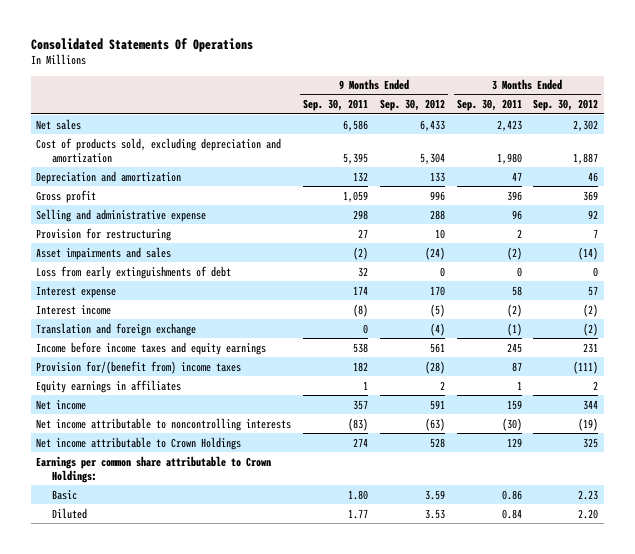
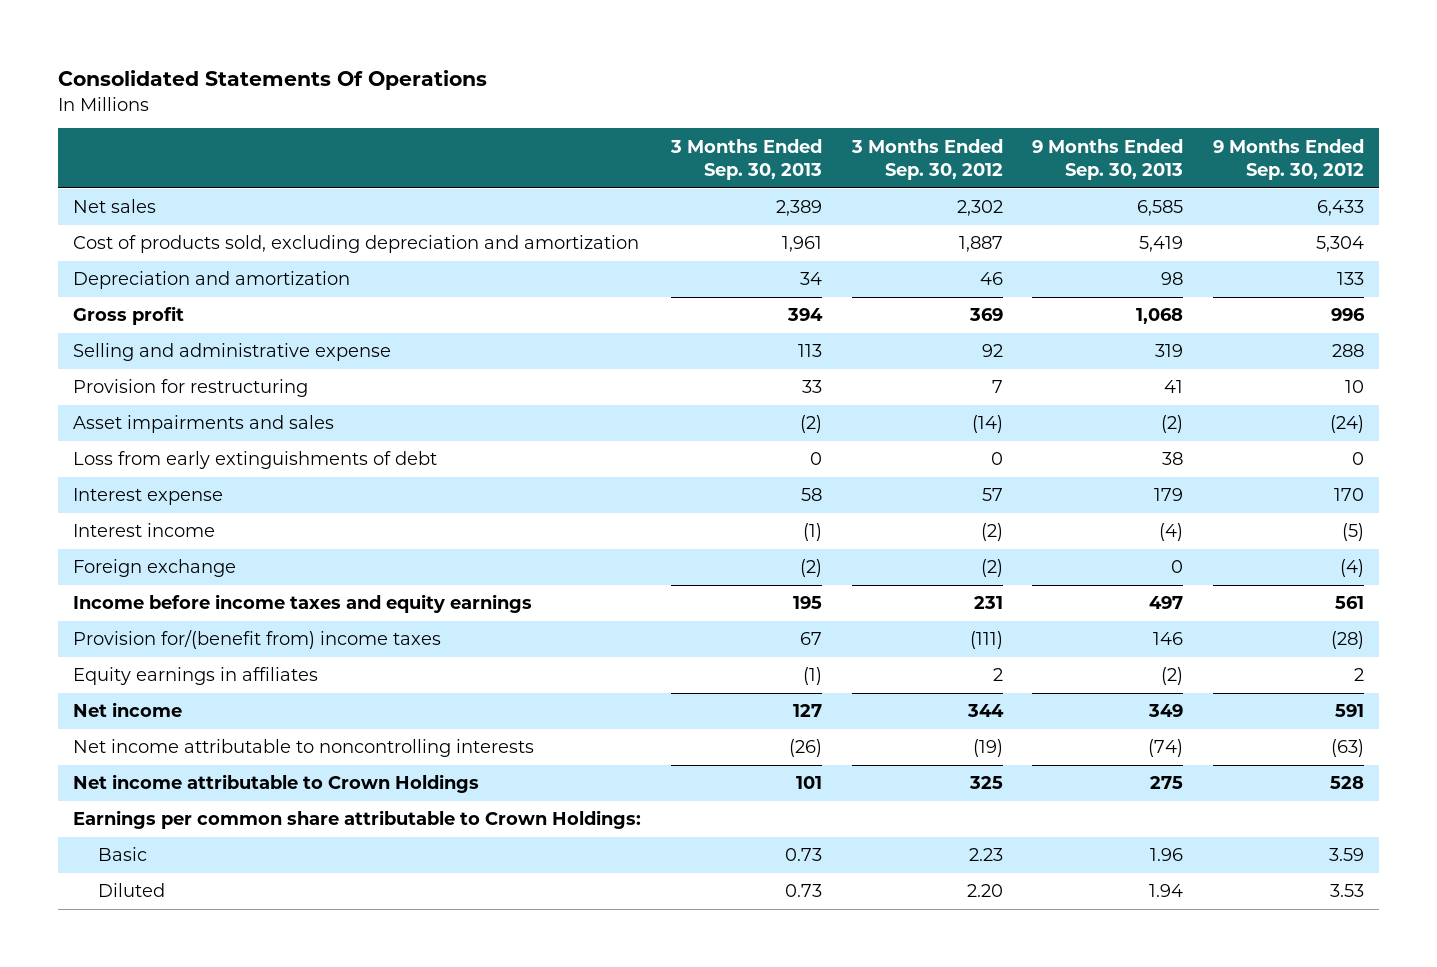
- | 9 Months Ended Sep. 30, 2011 | 9 Months Ended Sep. 30, 2012 | 3 Months Ended Sep. 30, 2011 | 3 Months Ended Sep. 30, 2012
+ | 3 Months Ended Sep. 30, 2013 | 3 Months Ended Sep. 30, 2012 | 9 Months Ended Sep. 30, 2013 | 9 Months Ended Sep. 30, 2012
- Translation and foreign exchange | 0 | (4) | (1) | (2)
+ Foreign exchange | (2) | (2) | 0 | (4)

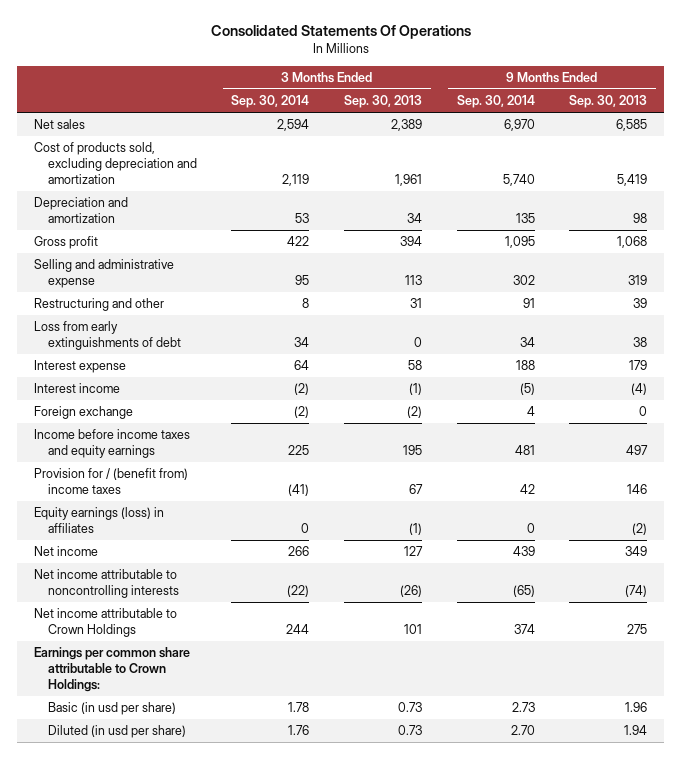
- | 3 Months Ended Sep. 30, 2013 | 3 Months Ended Sep. 30, 2012 | 9 Months Ended Sep. 30, 2013 | 9 Months Ended Sep. 30, 2012
+ | 3 Months Ended Sep. 30, 2014 | 3 Months Ended Sep. 30, 2013 | 9 Months Ended Sep. 30, 2014 | 9 Months Ended Sep. 30, 2013
- Provision for restructuring | 33 | 7 | 41 | 10
- Asset impairments and sales | (2) | (14) | (2) | (24)
+ Restructuring and other | 8 | 31 | 91 | 39
- Provision for/(benefit from) income taxes | 67 | (111) | 146 | (28)
- Equity earnings in affiliates | (1) | 2 | (2) | 2
+ Provision for / (benefit from) income taxes | (41) | 67 | 42 | 146
+ Equity earnings (loss) in affiliates | 0 | (1) | 0 | (2)
- Basic | 0.73 | 2.23 | 1.96 | 3.59
- Diluted | 0.73 | 2.20 | 1.94 | 3.53
+ Basic (in usd per share) | 1.78 | 0.73 | 2.73 | 1.96
+ Diluted (in usd per share) | 1.76 | 0.73 | 2.70 | 1.94

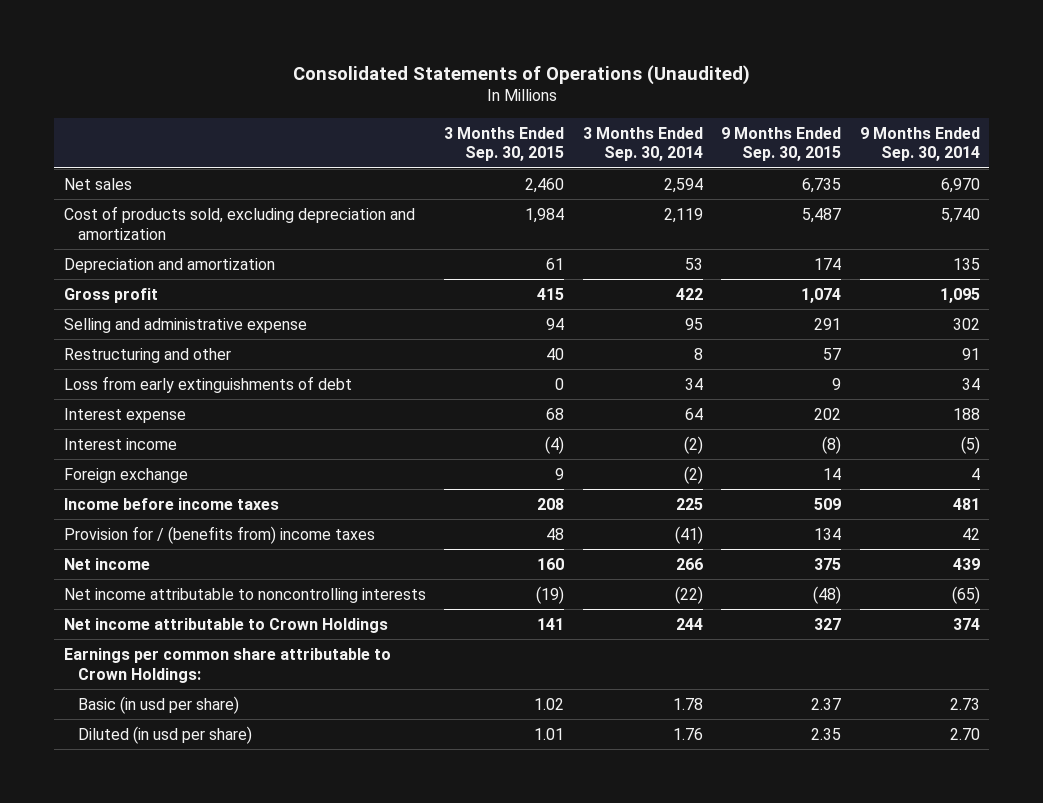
- Consolidated Statements Of Operations
+ Consolidated Statements of Operations (Unaudited)
- | 3 Months Ended Sep. 30, 2014 | 3 Months Ended Sep. 30, 2013 | 9 Months Ended Sep. 30, 2014 | 9 Months Ended Sep. 30, 2013
+ | 3 Months Ended Sep. 30, 2015 | 3 Months Ended Sep. 30, 2014 | 9 Months Ended Sep. 30, 2015 | 9 Months Ended Sep. 30, 2014
- Income before income taxes and equity earnings | 225 | 195 | 481 | 497
- Provision for / (benefit from) income taxes | (41) | 67 | 42 | 146
- Equity earnings (loss) in affiliates | 0 | (1) | 0 | (2)
+ Income before income taxes | 208 | 225 | 509 | 481
+ Provision for / (benefits from) income taxes | 48 | (41) | 134 | 42

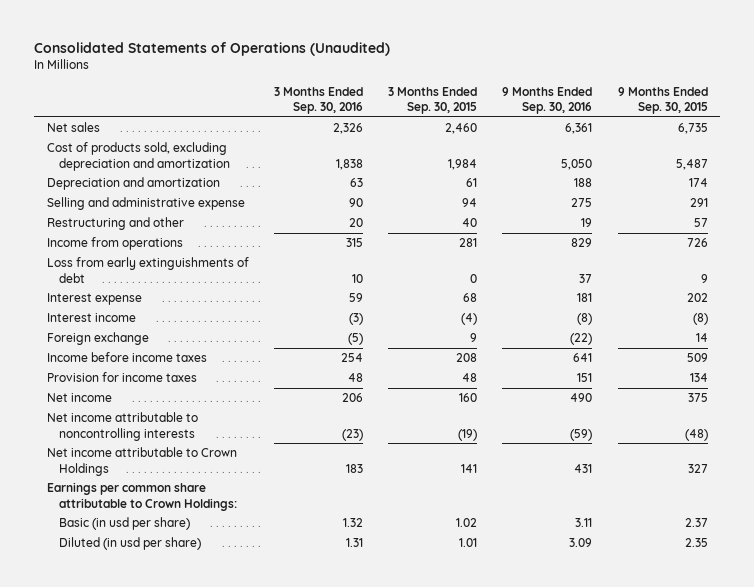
- | 3 Months Ended Sep. 30, 2015 | 3 Months Ended Sep. 30, 2014 | 9 Months Ended Sep. 30, 2015 | 9 Months Ended Sep. 30, 2014
+ | 3 Months Ended Sep. 30, 2016 | 3 Months Ended Sep. 30, 2015 | 9 Months Ended Sep. 30, 2016 | 9 Months Ended Sep. 30, 2015
- Gross profit | 415 | 422 | 1,074 | 1,095
+ Income from operations | 315 | 281 | 829 | 726
- Provision for / (benefits from) income taxes | 48 | (41) | 134 | 42
+ Provision for income taxes | 48 | 48 | 151 | 134

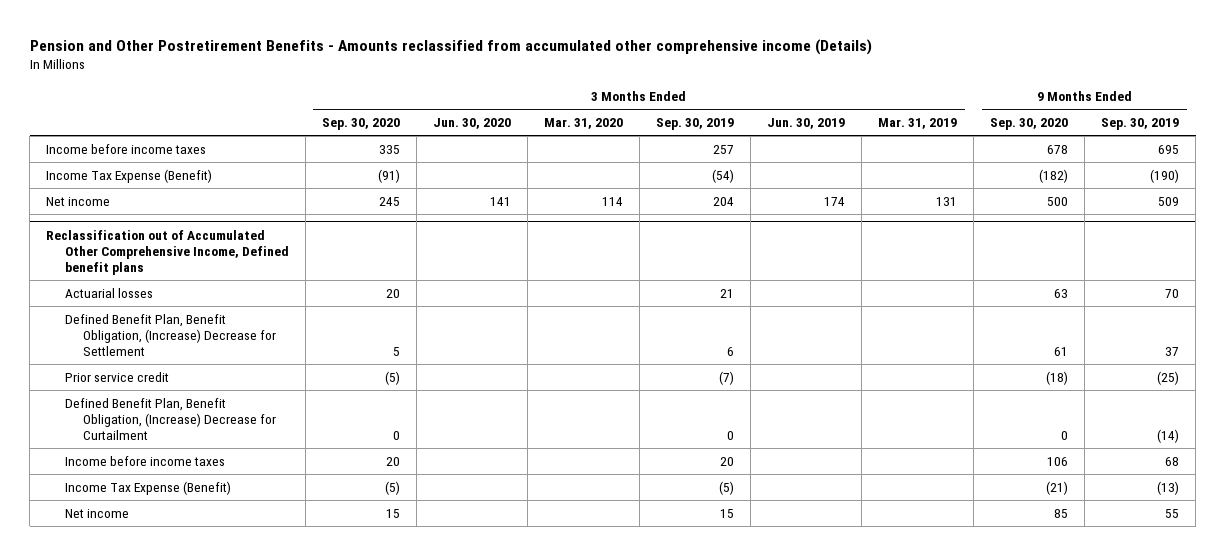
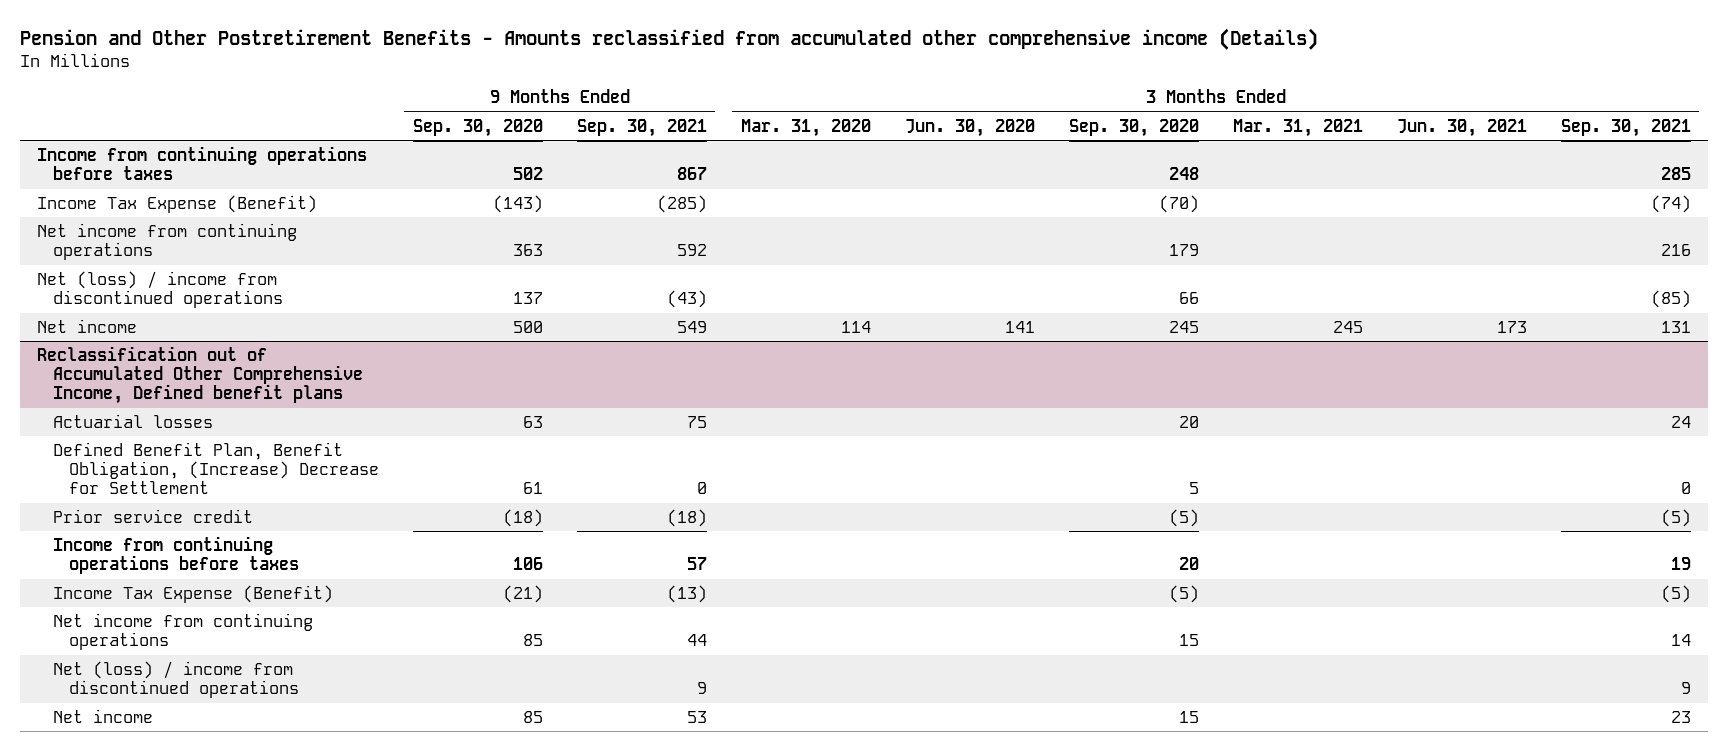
- | 3 Months Ended Sep. 30, 2020 | 3 Months Ended Jun. 30, 2020 | 3 Months Ended Mar. 31, 2020 | 3 Months Ended Sep. 30, 2019 | 3 Months Ended Jun. 30, 2019 | 3 Months Ended Mar. 31, 2019 | 9 Months Ended Sep. 30, 2020 | 9 Months Ended Sep. 30, 2019
+ | 9 Months Ended Sep. 30, 2020 | 9 Months Ended Sep. 30, 2021 | 3 Months Ended Mar. 31, 2020 | 3 Months Ended Jun. 30, 2020 | 3 Months Ended Sep. 30, 2020 | 3 Months Ended Mar. 31, 2021 | 3 Months Ended Jun. 30, 2021 | 3 Months Ended Sep. 30, 2021
- Income before income taxes | 335 | | | 257 | | | 678 | 695
- Income Tax Expense (Benefit) | (91) | | | (54) | | | (182) | (190)
+ Income from continuing operations before taxes | 502 | 867 | | | 248 | | | 285
+ Income Tax Expense (Benefit) | (143) | (285) | | | (70) | | | (74)
+ Net income from continuing operations | 363 | 592 | | | 179 | | | 216
+ Net (loss) / income from discontinued operations | 137 | (43) | | | 66 | | | (85)
@ Reclassification out of Accumulated Other Comprehensive Income, Defined benefit plans
- Defined Benefit Plan, Benefit Obligation, (Increase) Decrease for Curtailment | 0 | | | 0 | | | 0 | (14)
- Income before income taxes | 20 | | | 20 | | | 106 | 68
+ Income from continuing operations before taxes | 106 | 57 | | | 20 | | | 19
+ Net income from continuing operations | 85 | 44 | | | 15 | | | 14
+ Net (loss) / income from discontinued operations | | 9 | | | | | | 9

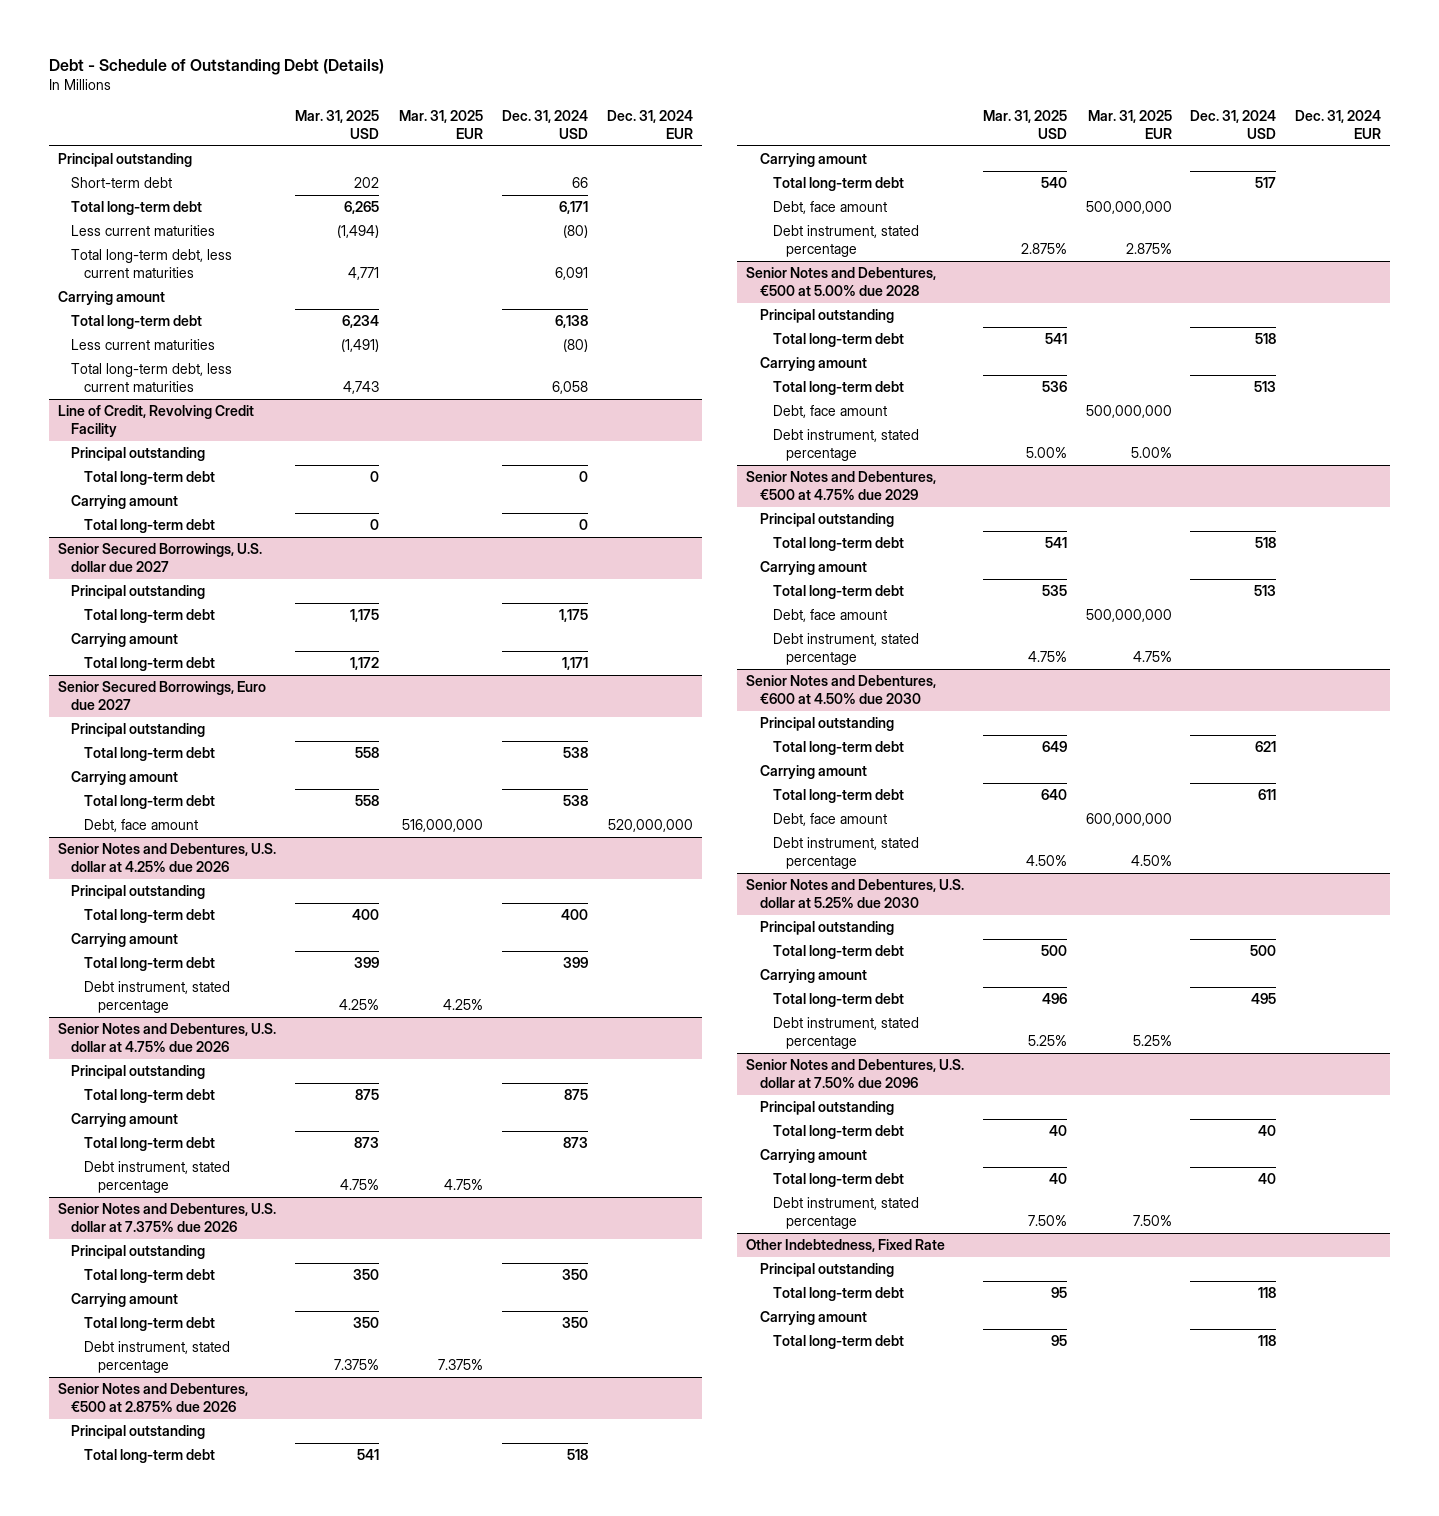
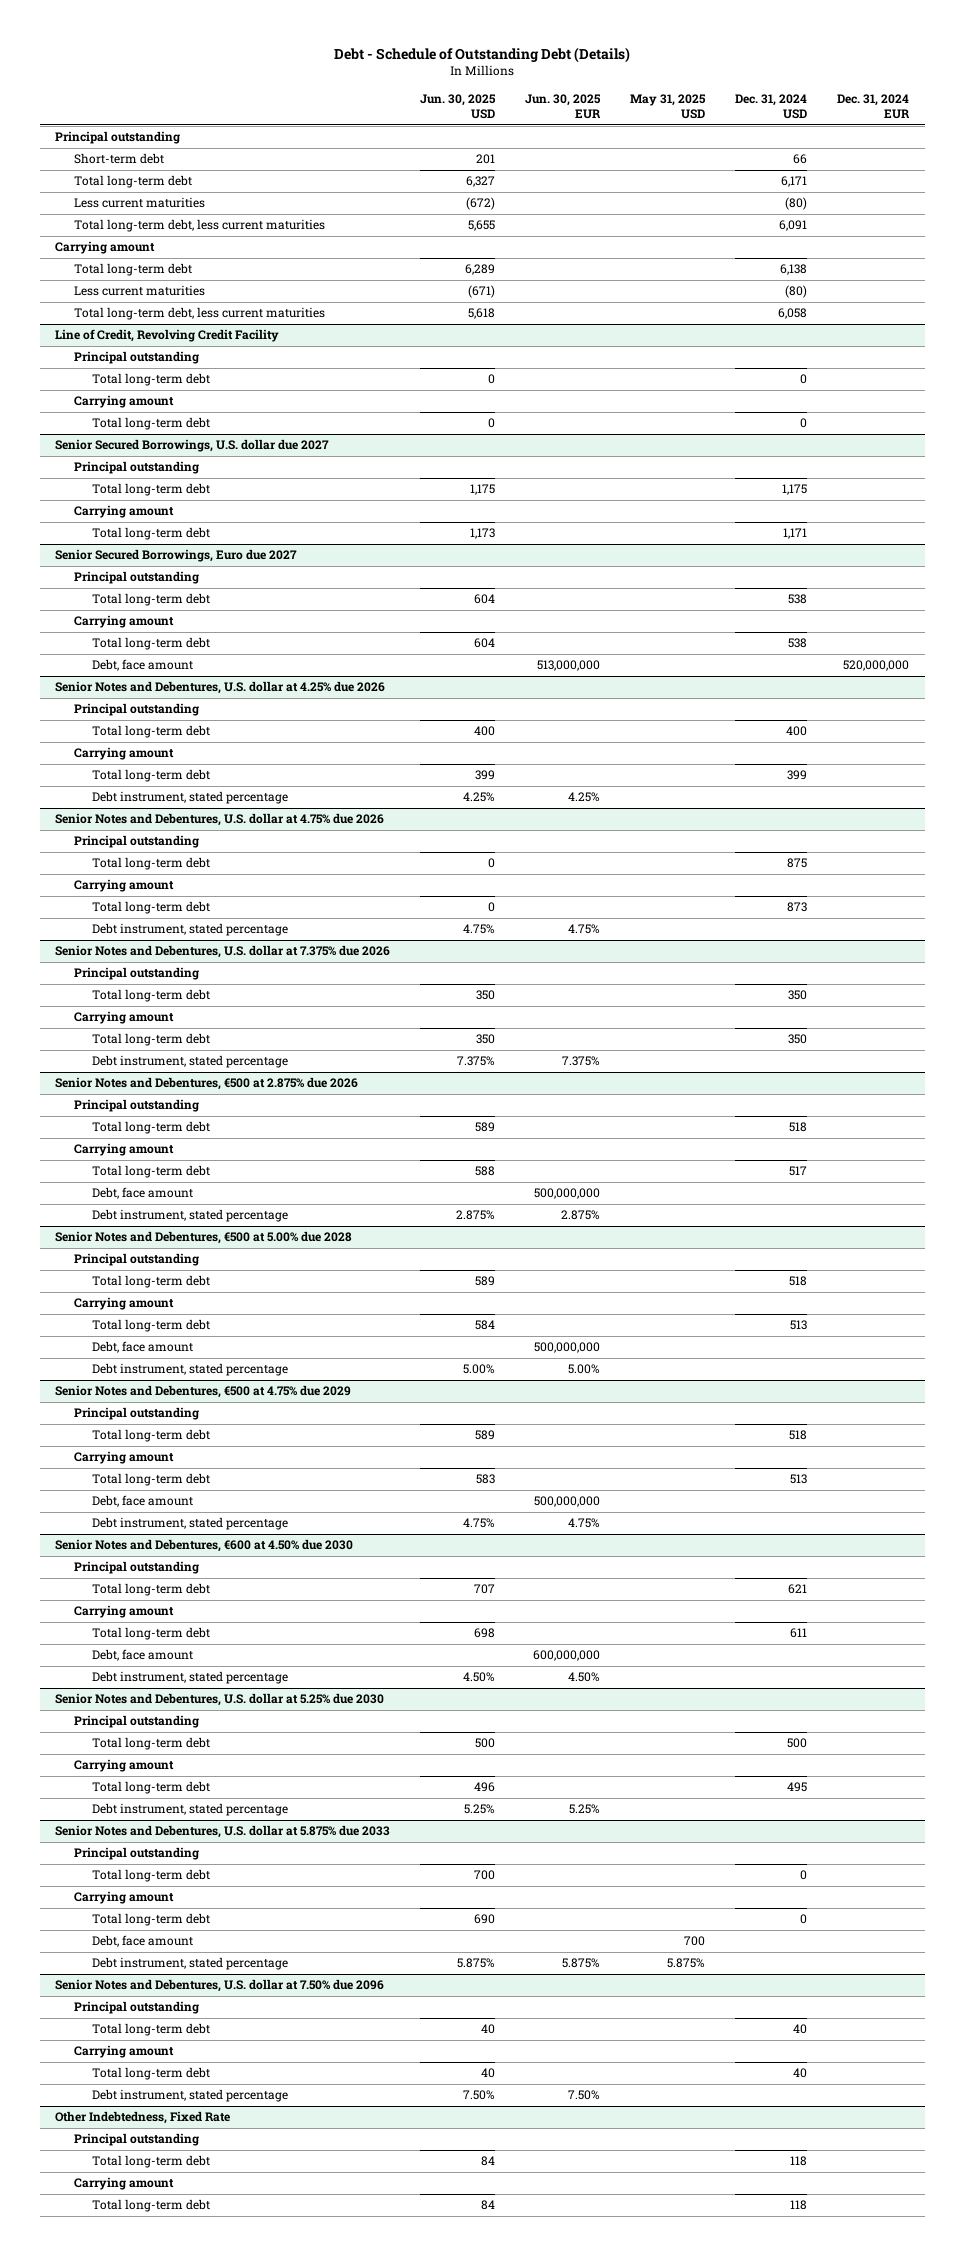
- | Mar. 31, 2025 USD | Mar. 31, 2025 EUR | Dec. 31, 2024 USD | Dec. 31, 2024 EUR
+ | Jun. 30, 2025 USD | Jun. 30, 2025 EUR | May 31, 2025 USD | Dec. 31, 2024 USD | Dec. 31, 2024 EUR
+ Senior Notes and Debentures, U.S. dollar at 5.875% due 2033
+ Principal outstanding
+ Total long-term debt | 700 | | | 0 |
+ Carrying amount
+ Total long-term debt | 690 | | | 0 |
+ Debt, face amount | | | 700 | |
+ Debt instrument, stated percentage | 5.875% | 5.875% | 5.875% | |

